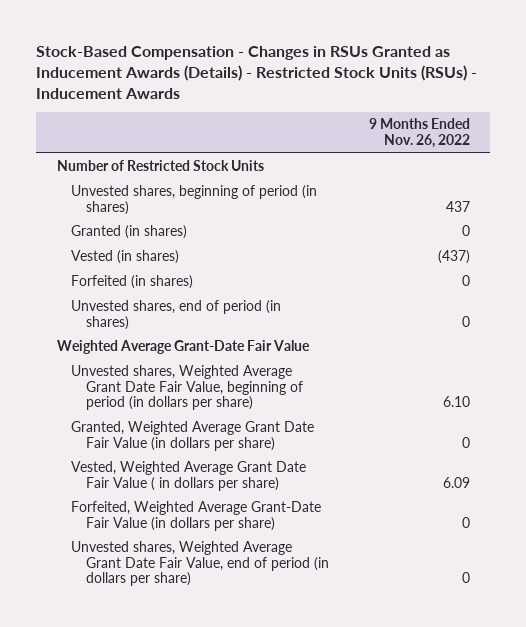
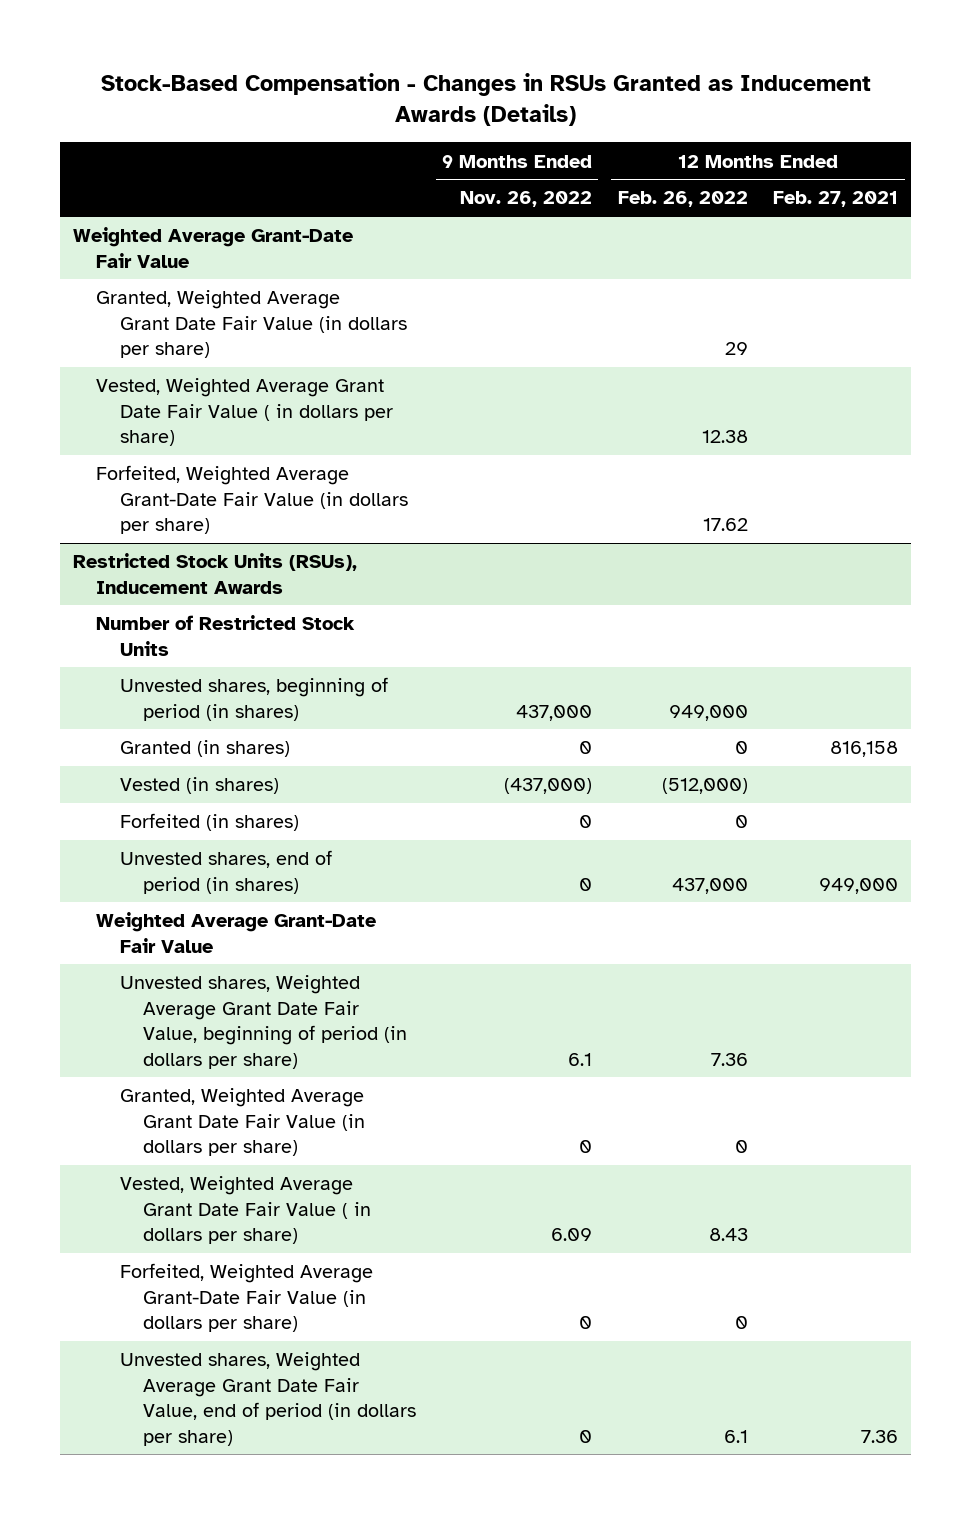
- Stock-Based Compensation - Changes in RSUs Granted as Inducement Awards (Details) - Restricted Stock Units (RSUs) - Inducement Awards
+ Stock-Based Compensation - Changes in RSUs Granted as Inducement Awards (Details)
- | 9 Months Ended Nov. 26, 2022
+ | 9 Months Ended Nov. 26, 2022 | 12 Months Ended Feb. 26, 2022 | 12 Months Ended Feb. 27, 2021
+ Weighted Average Grant-Date Fair Value
+ Granted, Weighted Average Grant Date Fair Value (in dollars per share) | | 29 |
+ Vested, Weighted Average Grant Date Fair Value ( in dollars per share) | | 12.38 |
+ Forfeited, Weighted Average Grant-Date Fair Value (in dollars per share) | | 17.62 |
+ Restricted Stock Units (RSUs), Inducement Awards
- Unvested shares, beginning of period (in shares) | 437
+ Unvested shares, beginning of period (in shares) | 437,000 | 949,000 |
- Vested (in shares) | (437)
+ Vested (in shares) | (437,000) | (512,000) |
- Unvested shares, Weighted Average Grant Date Fair Value, beginning of period (in dollars per share) | 6.10
+ Unvested shares, Weighted Average Grant Date Fair Value, beginning of period (in dollars per share) | 6.1 | 7.36 |

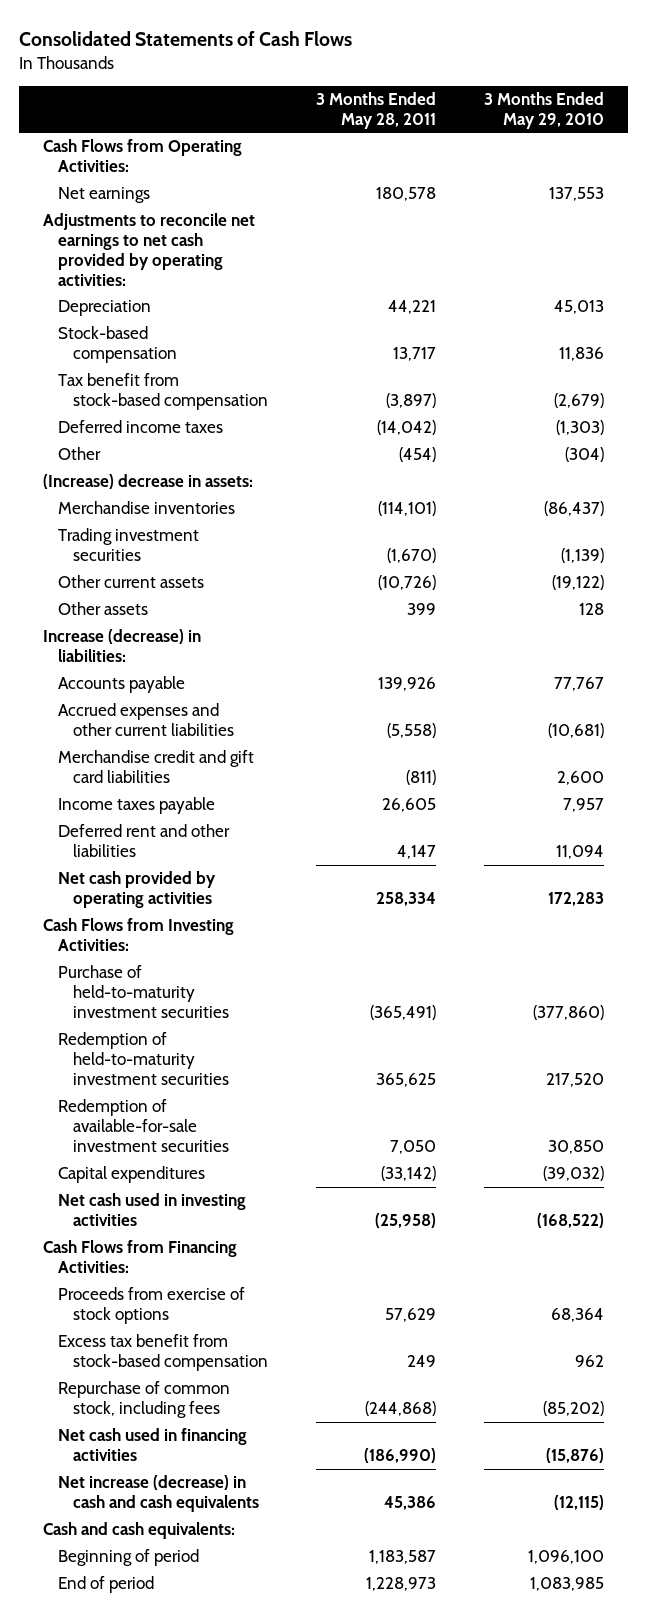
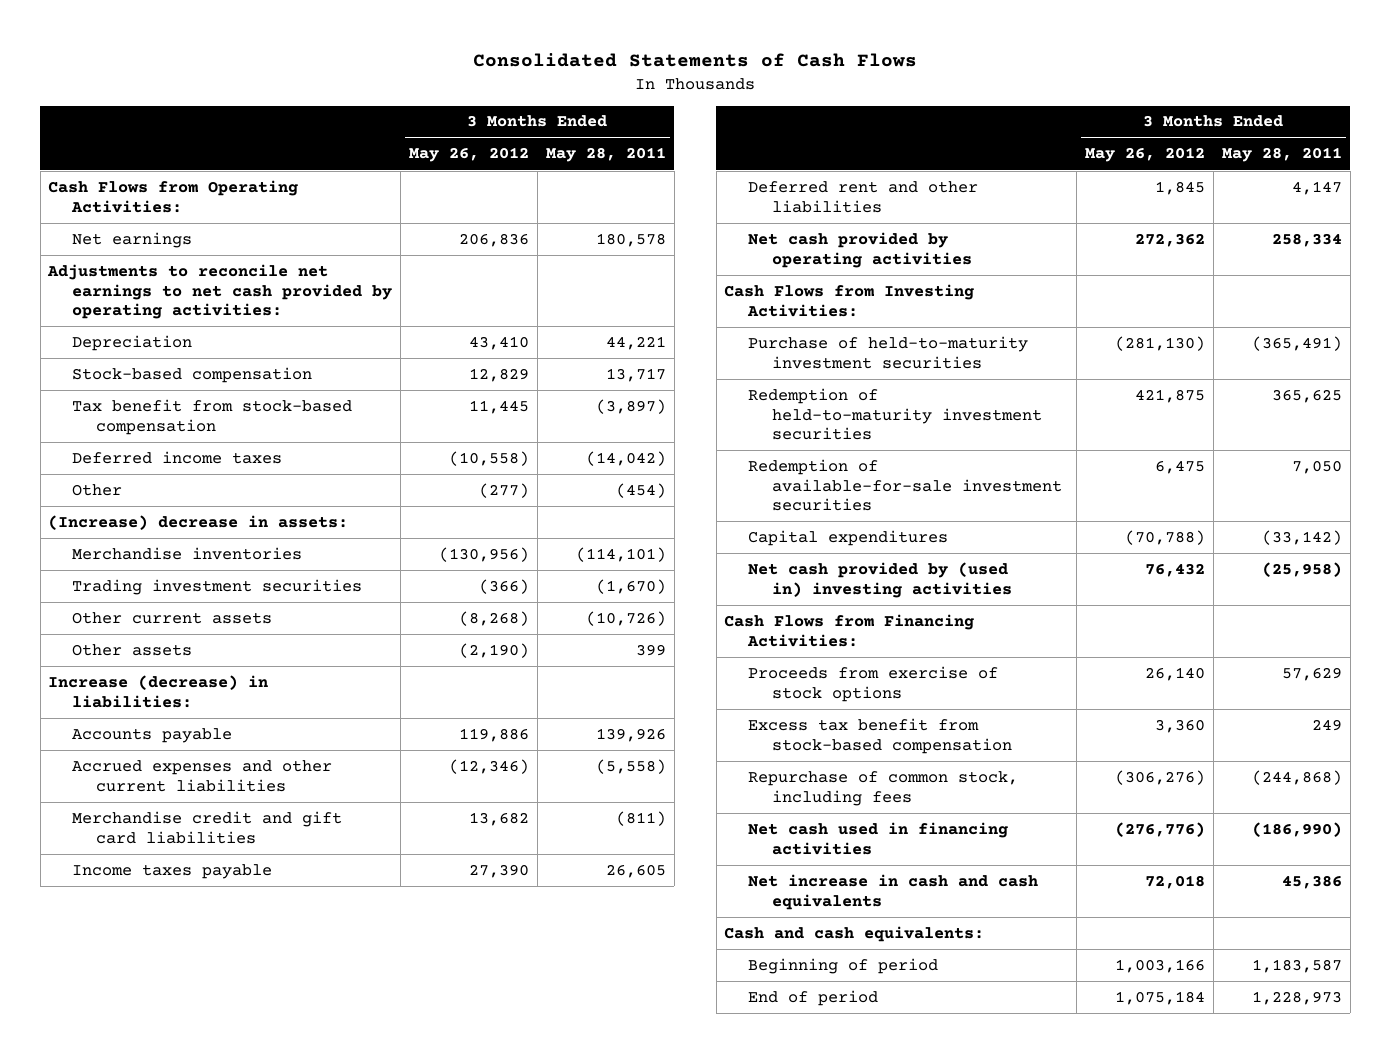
- | 3 Months Ended May 28, 2011 | 3 Months Ended May 29, 2010
+ | 3 Months Ended May 26, 2012 | 3 Months Ended May 28, 2011
- Net cash used in investing activities | (25,958) | (168,522)
+ Net cash provided by (used in) investing activities | 76,432 | (25,958)
- Net increase (decrease) in cash and cash equivalents | 45,386 | (12,115)
+ Net increase in cash and cash equivalents | 72,018 | 45,386

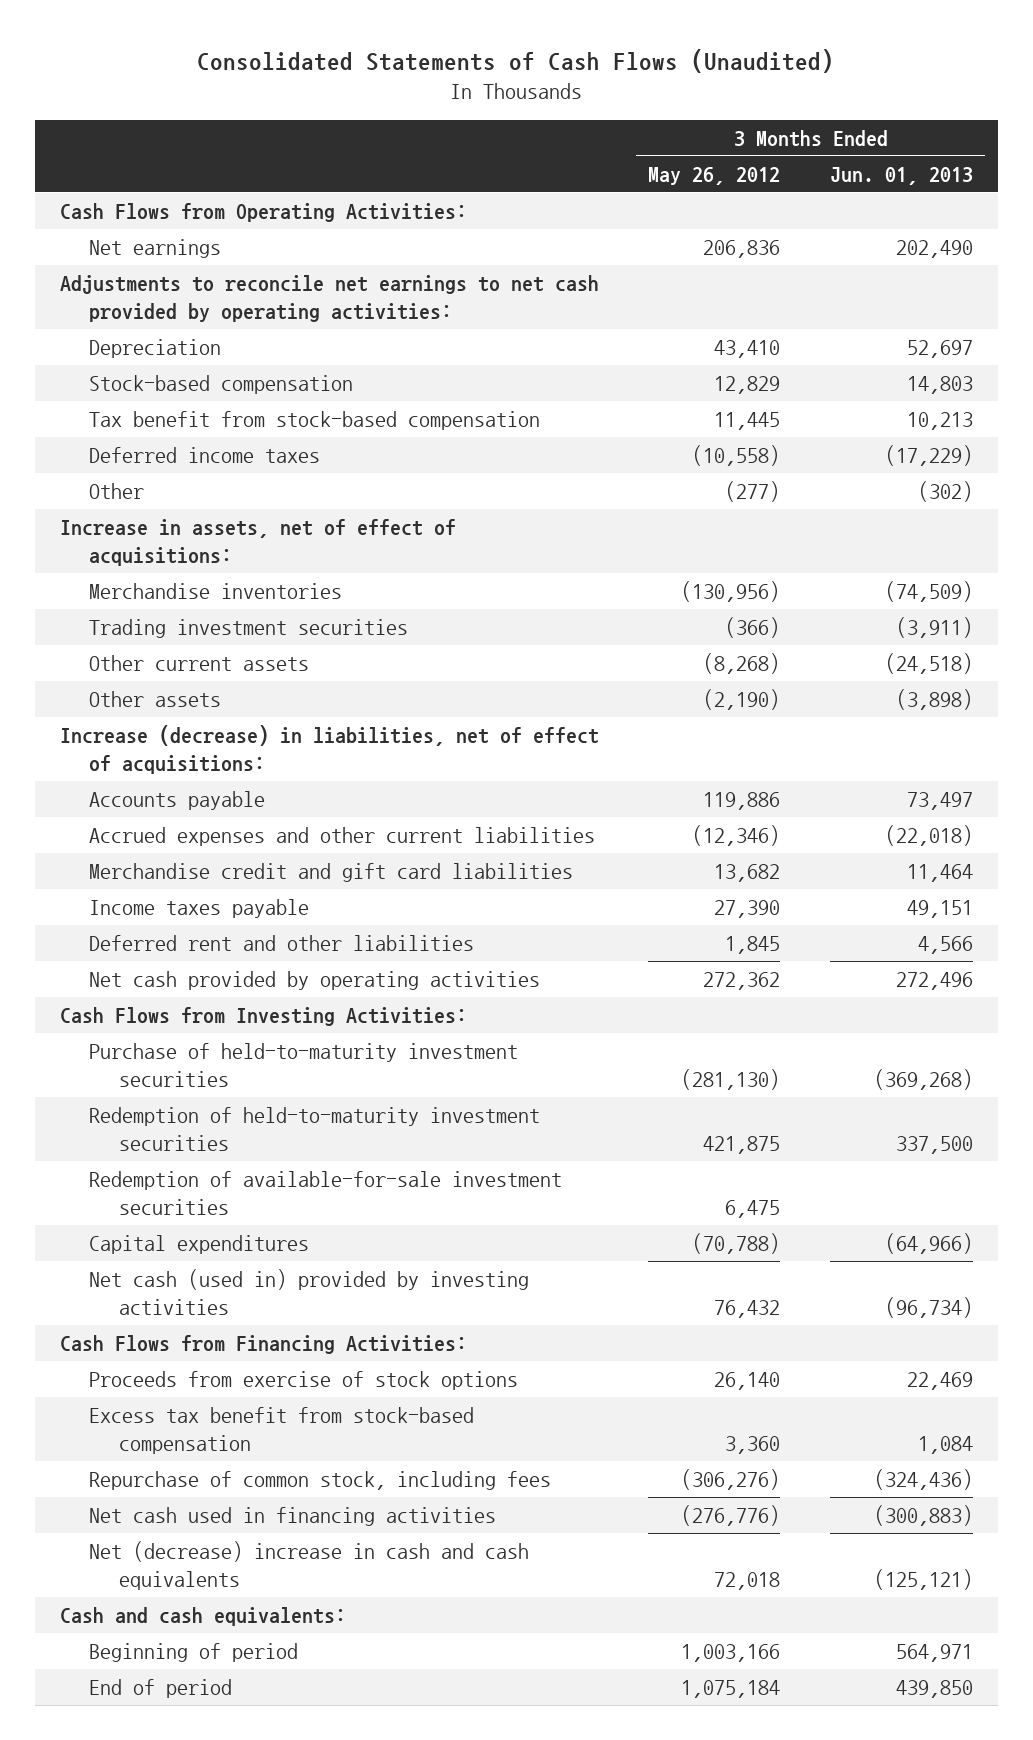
- Consolidated Statements of Cash Flows
+ Consolidated Statements of Cash Flows (Unaudited)
- | 3 Months Ended May 26, 2012 | 3 Months Ended May 28, 2011
+ | 3 Months Ended May 26, 2012 | 3 Months Ended Jun. 01, 2013
- (Increase) decrease in assets:
+ Increase in assets, net of effect of acquisitions:
- Increase (decrease) in liabilities:
+ Increase (decrease) in liabilities, net of effect of acquisitions:
- Net cash provided by (used in) investing activities | 76,432 | (25,958)
+ Net cash (used in) provided by investing activities | 76,432 | (96,734)
- Net increase in cash and cash equivalents | 72,018 | 45,386
+ Net (decrease) increase in cash and cash equivalents | 72,018 | (125,121)

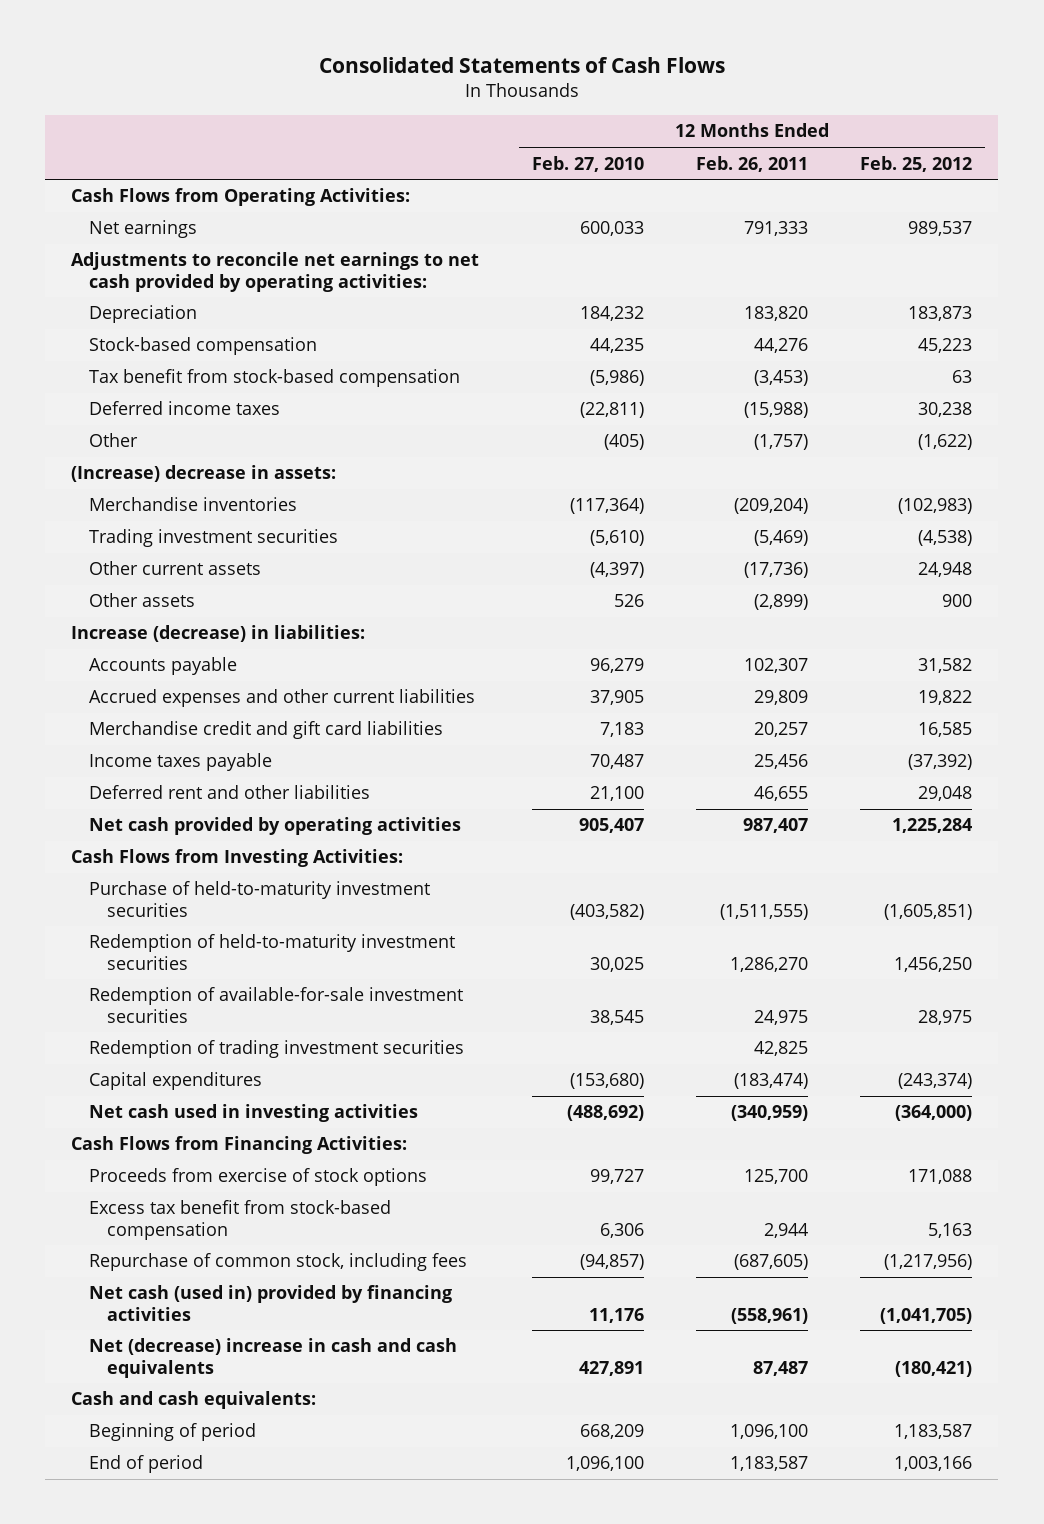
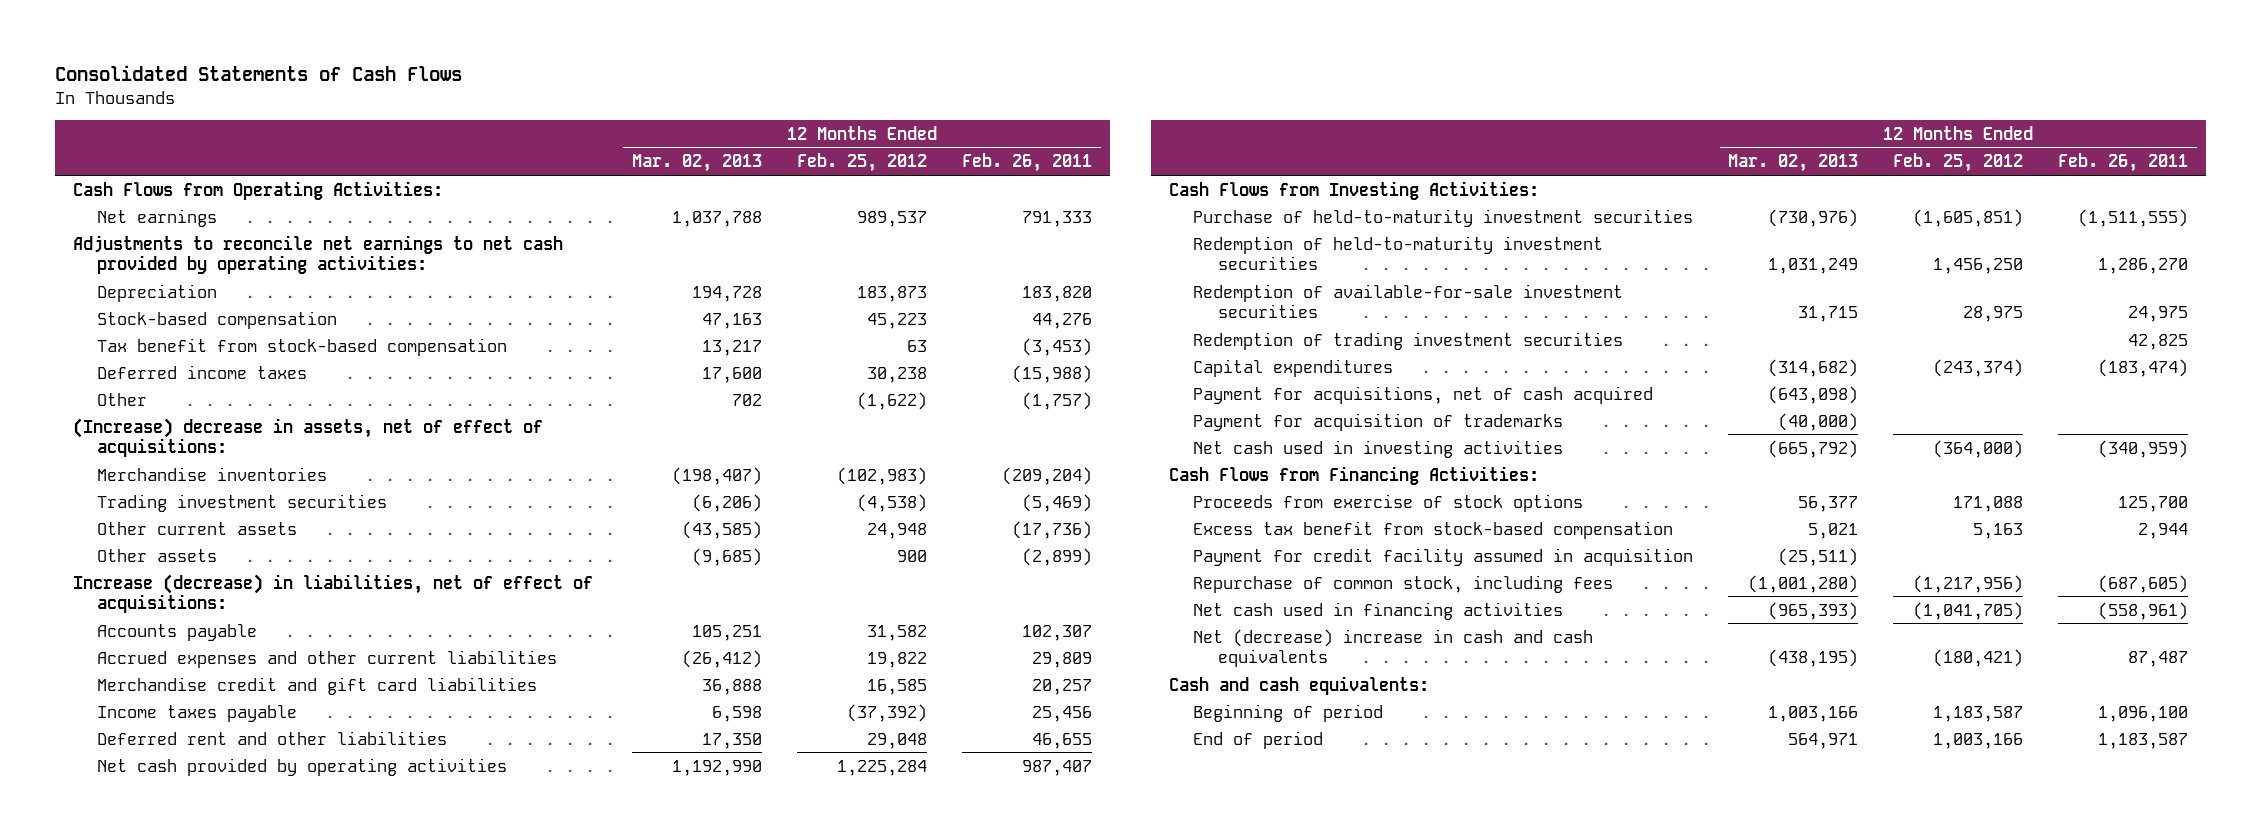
- | 12 Months Ended Feb. 27, 2010 | 12 Months Ended Feb. 26, 2011 | 12 Months Ended Feb. 25, 2012
+ | 12 Months Ended Mar. 02, 2013 | 12 Months Ended Feb. 25, 2012 | 12 Months Ended Feb. 26, 2011
- (Increase) decrease in assets:
+ (Increase) decrease in assets, net of effect of acquisitions:
- Increase (decrease) in liabilities:
+ Increase (decrease) in liabilities, net of effect of acquisitions:
+ Payment for acquisitions, net of cash acquired | (643,098) | |
+ Payment for acquisition of trademarks | (40,000) | |
+ Payment for credit facility assumed in acquisition | (25,511) | |
- Net cash (used in) provided by financing activities | 11,176 | (558,961) | (1,041,705)
+ Net cash used in financing activities | (965,393) | (1,041,705) | (558,961)

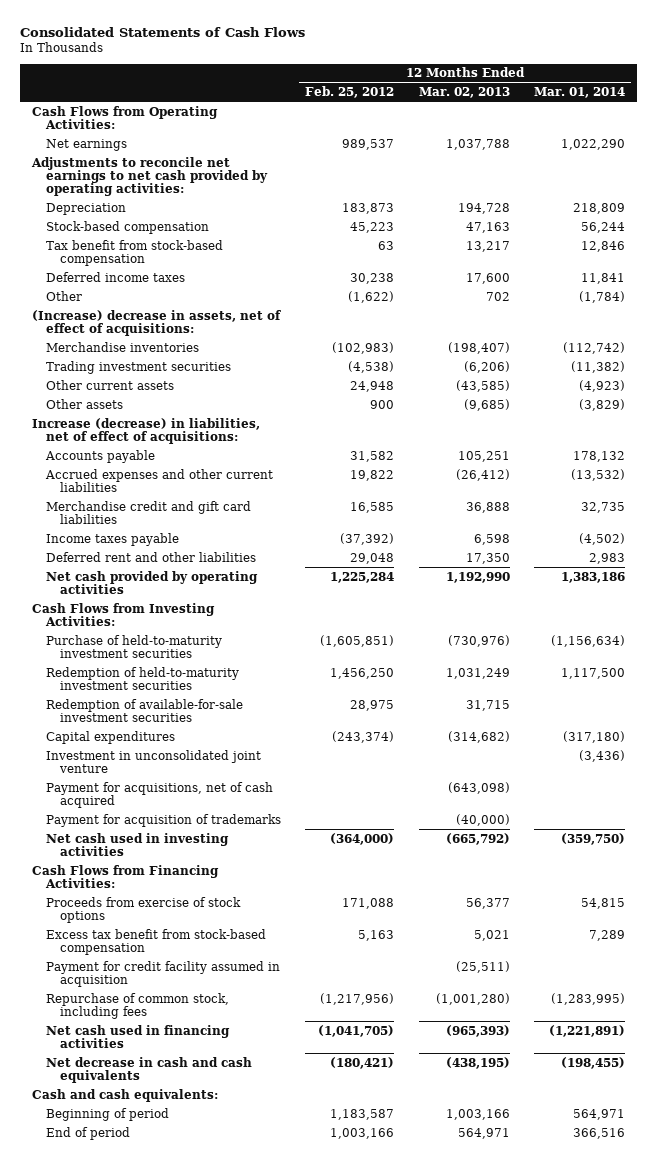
- | 12 Months Ended Mar. 02, 2013 | 12 Months Ended Feb. 25, 2012 | 12 Months Ended Feb. 26, 2011
+ | 12 Months Ended Feb. 25, 2012 | 12 Months Ended Mar. 02, 2013 | 12 Months Ended Mar. 01, 2014
- Redemption of trading investment securities | | | 42,825
+ Investment in unconsolidated joint venture | | | (3,436)
- Net (decrease) increase in cash and cash equivalents | (438,195) | (180,421) | 87,487
+ Net decrease in cash and cash equivalents | (180,421) | (438,195) | (198,455)

